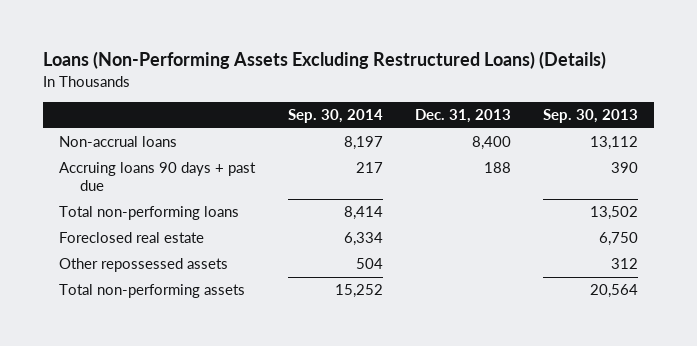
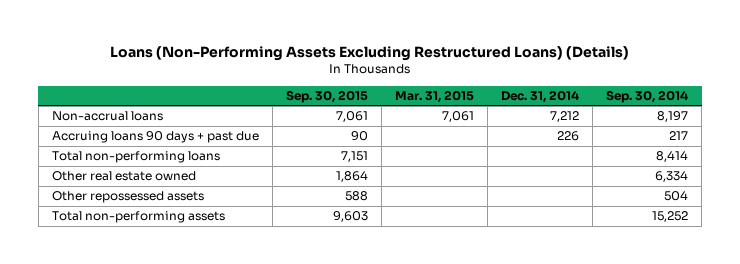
- | Sep. 30, 2014 | Dec. 31, 2013 | Sep. 30, 2013
+ | Sep. 30, 2015 | Mar. 31, 2015 | Dec. 31, 2014 | Sep. 30, 2014
- Foreclosed real estate | 6,334 | | 6,750
+ Other real estate owned | 1,864 | | | 6,334

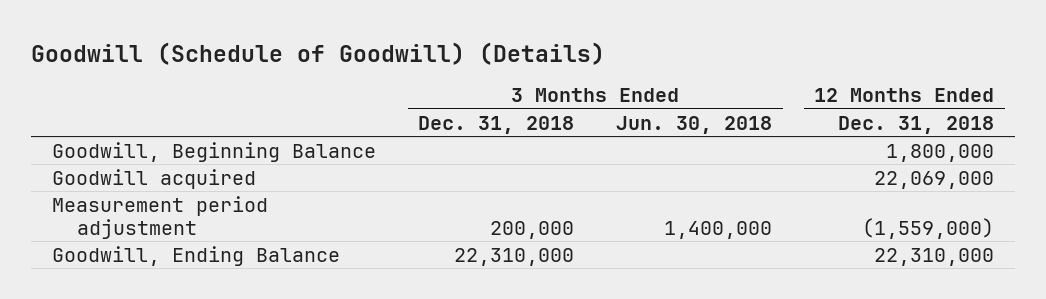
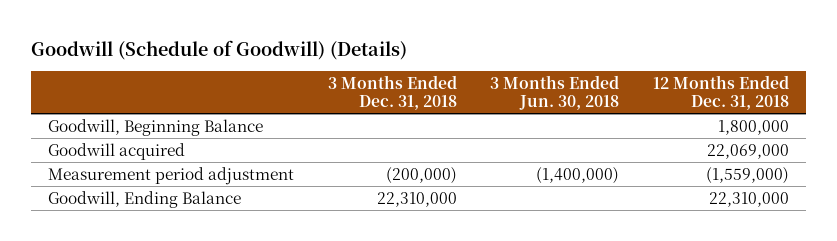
- Measurement period adjustment | 200,000 | 1,400,000 | (1,559,000)
+ Measurement period adjustment | (200,000) | (1,400,000) | (1,559,000)

